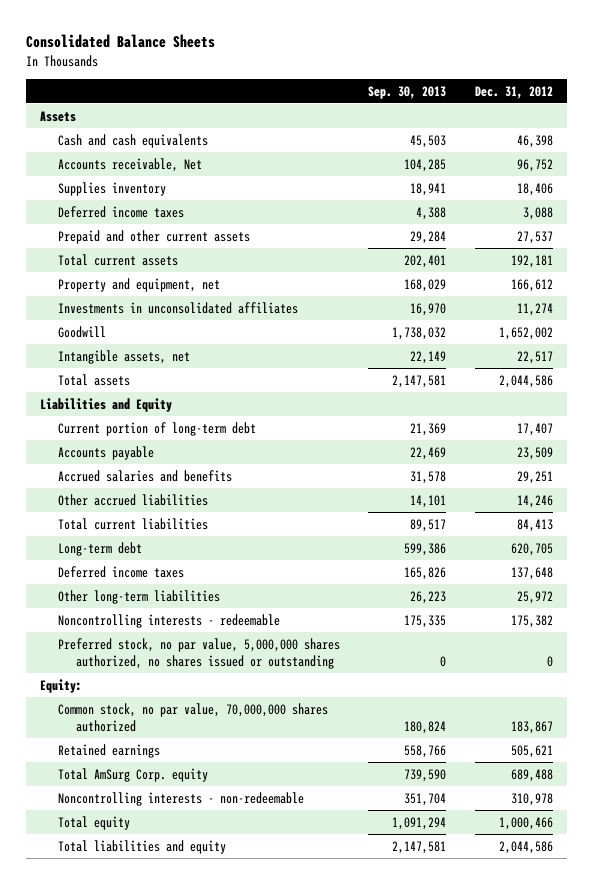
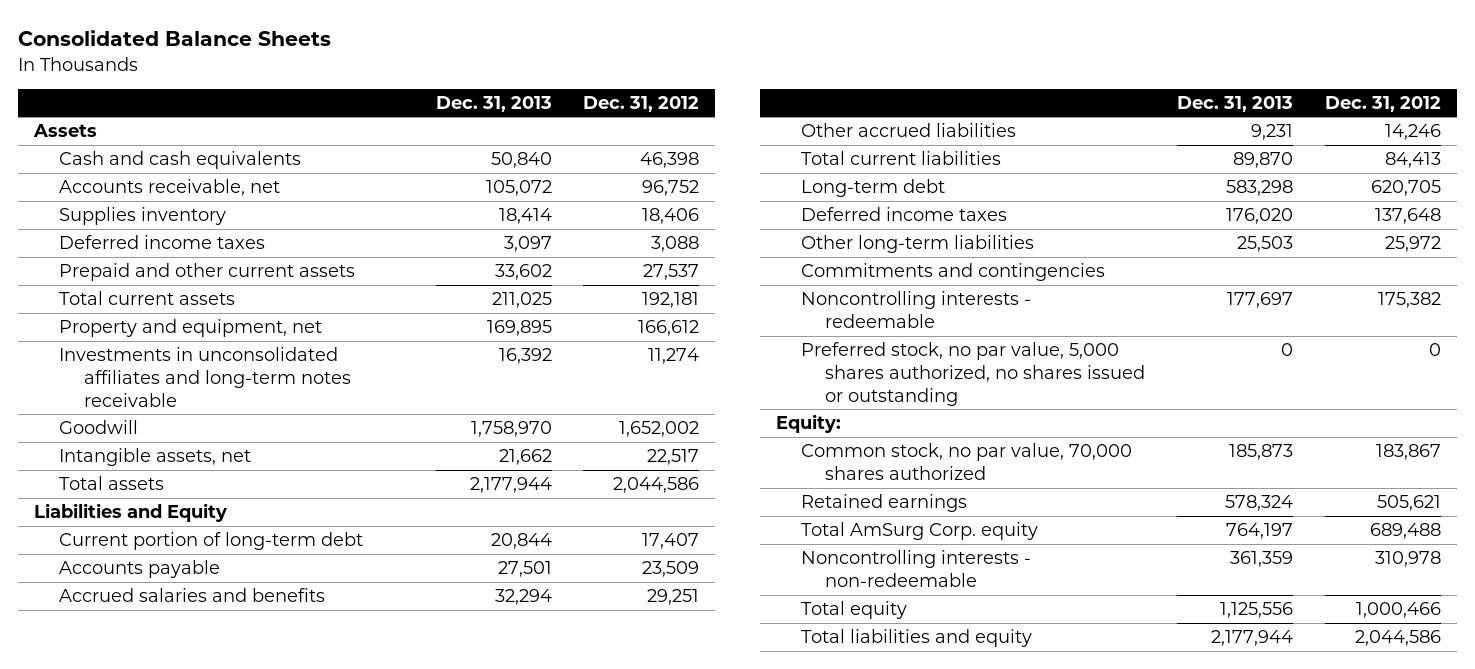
- | Sep. 30, 2013 | Dec. 31, 2012
+ | Dec. 31, 2013 | Dec. 31, 2012
- Accounts receivable, Net | 104,285 | 96,752
+ Accounts receivable, net | 105,072 | 96,752
- Investments in unconsolidated affiliates | 16,970 | 11,274
+ Investments in unconsolidated affiliates and long-term notes receivable | 16,392 | 11,274
+ Commitments and contingencies
- Preferred stock, no par value, 5,000,000 shares authorized, no shares issued or outstanding | 0 | 0
+ Preferred stock, no par value, 5,000 shares authorized, no shares issued or outstanding | 0 | 0
- Common stock, no par value, 70,000,000 shares authorized | 180,824 | 183,867
+ Common stock, no par value, 70,000 shares authorized | 185,873 | 183,867

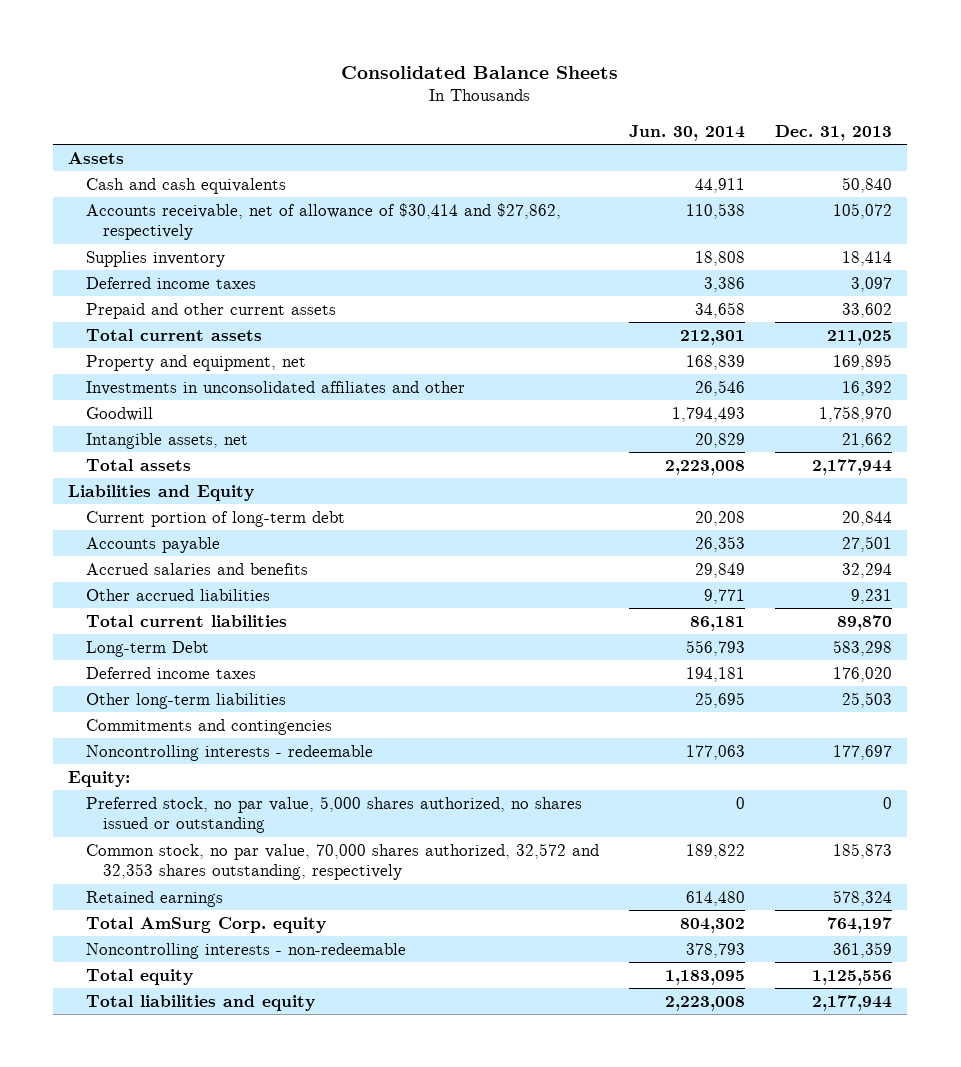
- | Dec. 31, 2013 | Dec. 31, 2012
+ | Jun. 30, 2014 | Dec. 31, 2013
- Accounts receivable, net | 105,072 | 96,752
+ Accounts receivable, net of allowance of $30,414 and $27,862, respectively | 110,538 | 105,072
- Investments in unconsolidated affiliates and long-term notes receivable | 16,392 | 11,274
+ Investments in unconsolidated affiliates and other | 26,546 | 16,392
- Long-term debt | 583,298 | 620,705
+ Long-term Debt | 556,793 | 583,298
- Common stock, no par value, 70,000 shares authorized | 185,873 | 183,867
moved down: Preferred stock, no par value, 5,000 shares authorized, no shares issued or outstanding | 0 | 0
+ Common stock, no par value, 70,000 shares authorized, 32,572 and 32,353 shares outstanding, respectively | 189,822 | 185,873

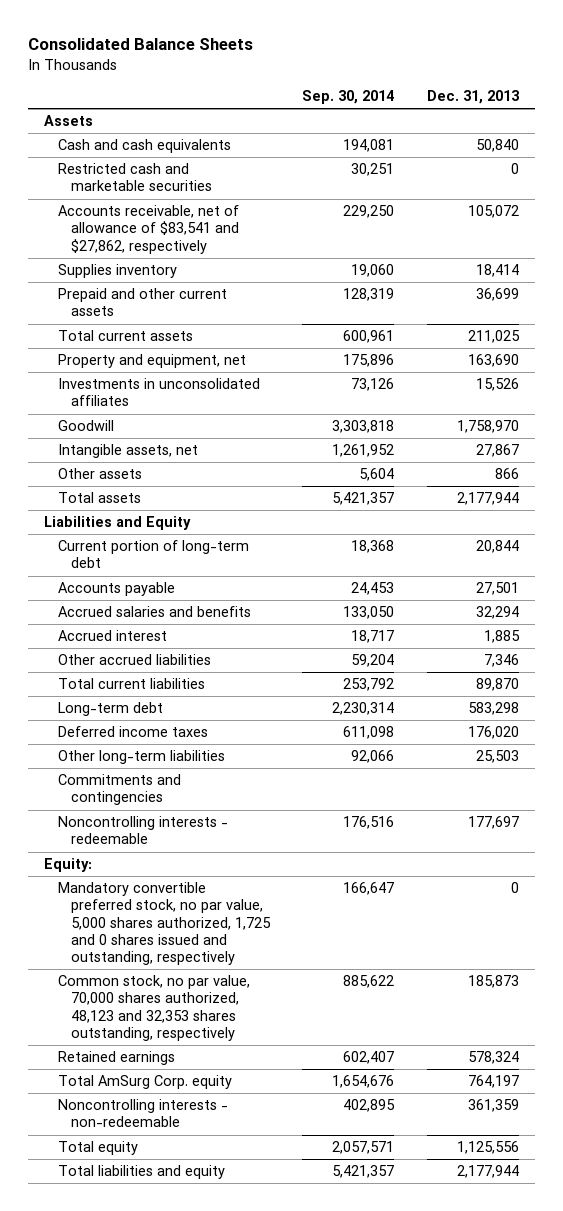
- | Jun. 30, 2014 | Dec. 31, 2013
+ | Sep. 30, 2014 | Dec. 31, 2013
- Accounts receivable, net of allowance of $30,414 and $27,862, respectively | 110,538 | 105,072
+ Restricted cash and marketable securities | 30,251 | 0
+ Accounts receivable, net of allowance of $83,541 and $27,862, respectively | 229,250 | 105,072
- Deferred income taxes | 3,386 | 3,097
- Prepaid and other current assets | 34,658 | 33,602
+ Prepaid and other current assets | 128,319 | 36,699
- Property and equipment, net | 168,839 | 169,895
- Investments in unconsolidated affiliates and other | 26,546 | 16,392
+ Property and equipment, net | 175,896 | 163,690
+ Investments in unconsolidated affiliates | 73,126 | 15,526
- Intangible assets, net | 20,829 | 21,662
+ Intangible assets, net | 1,261,952 | 27,867
+ Other assets | 5,604 | 866
- Other accrued liabilities | 9,771 | 9,231
+ Accrued interest | 18,717 | 1,885
+ Other accrued liabilities | 59,204 | 7,346
- Long-term Debt | 556,793 | 583,298
+ Long-term debt | 2,230,314 | 583,298
- Preferred stock, no par value, 5,000 shares authorized, no shares issued or outstanding | 0 | 0
- Common stock, no par value, 70,000 shares authorized, 32,572 and 32,353 shares outstanding, respectively | 189,822 | 185,873
+ Mandatory convertible preferred stock, no par value, 5,000 shares authorized, 1,725 and 0 shares issued and outstanding, respectively | 166,647 | 0
+ Common stock, no par value, 70,000 shares authorized, 48,123 and 32,353 shares outstanding, respectively | 885,622 | 185,873

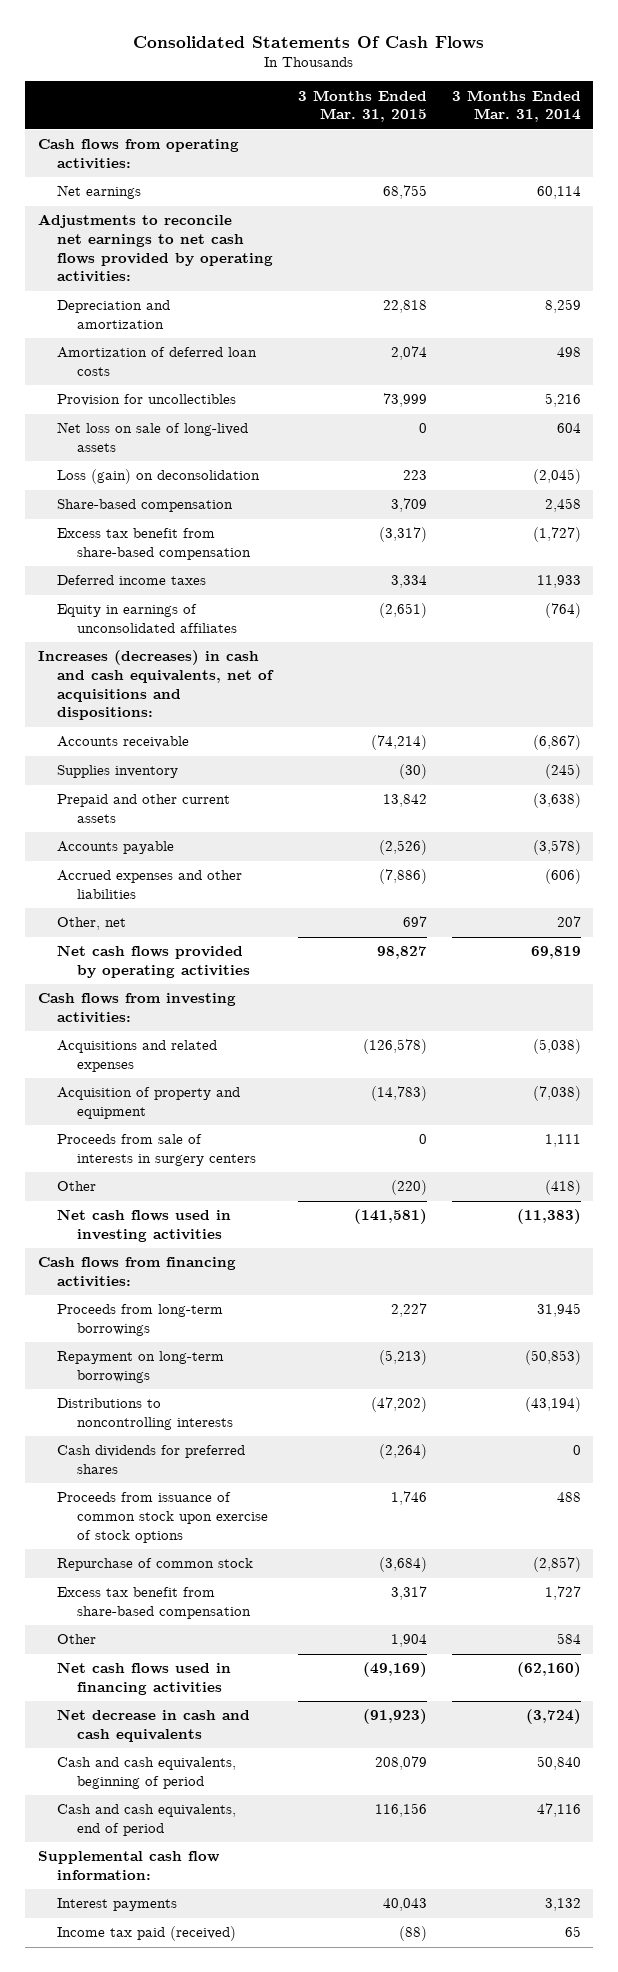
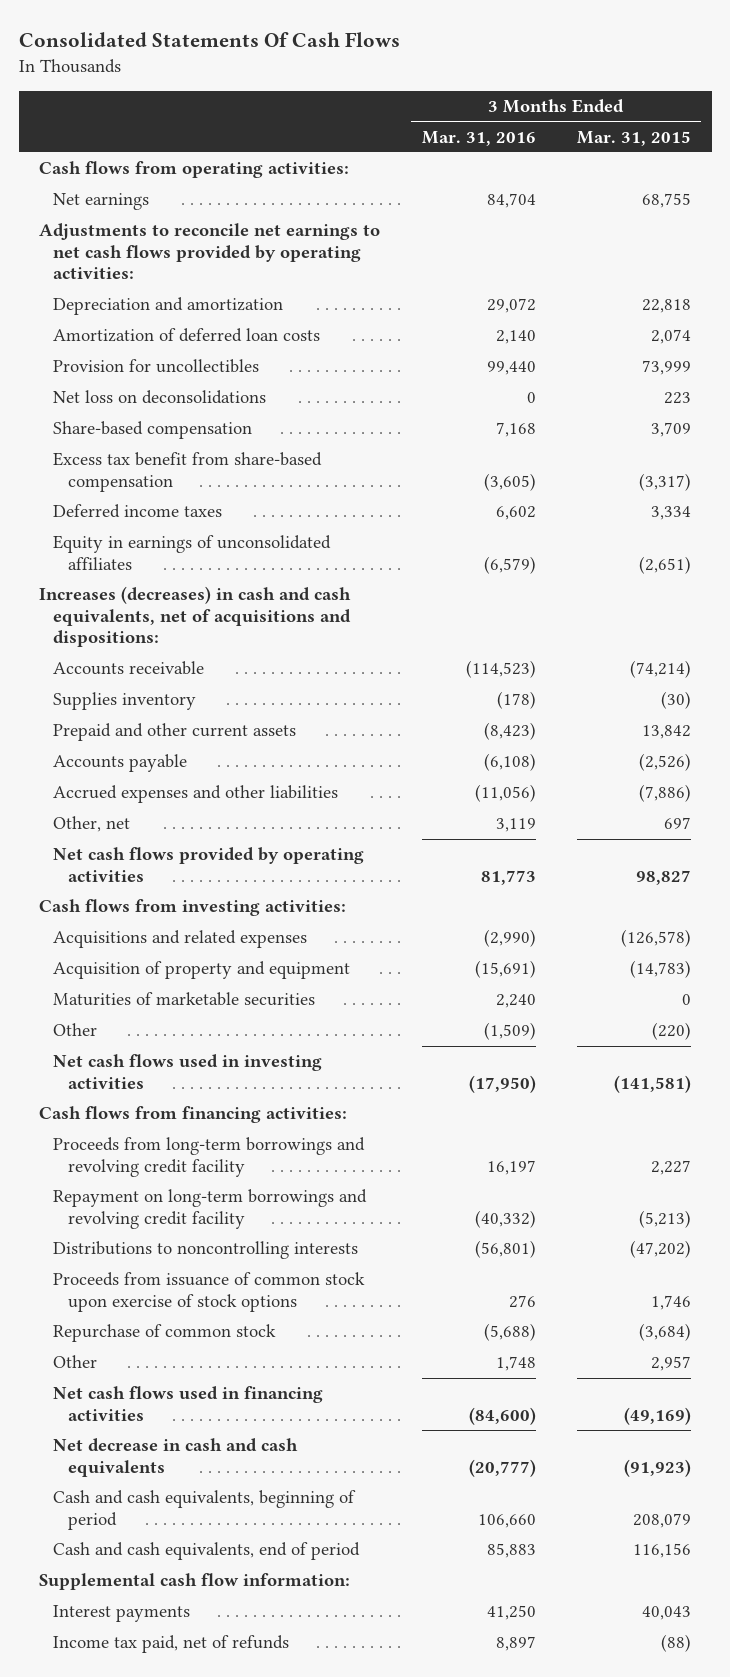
- | 3 Months Ended Mar. 31, 2015 | 3 Months Ended Mar. 31, 2014
+ | 3 Months Ended Mar. 31, 2016 | 3 Months Ended Mar. 31, 2015
- Net loss on sale of long-lived assets | 0 | 604
- Loss (gain) on deconsolidation | 223 | (2,045)
+ Net loss on deconsolidations | 0 | 223
- Proceeds from sale of interests in surgery centers | 0 | 1,111
+ Maturities of marketable securities | 2,240 | 0
- Proceeds from long-term borrowings | 2,227 | 31,945
- Repayment on long-term borrowings | (5,213) | (50,853)
+ Proceeds from long-term borrowings and revolving credit facility | 16,197 | 2,227
+ Repayment on long-term borrowings and revolving credit facility | (40,332) | (5,213)
- Cash dividends for preferred shares | (2,264) | 0
- Excess tax benefit from share-based compensation | 3,317 | 1,727
- Other | 1,904 | 584
+ Other | 1,748 | 2,957
- Income tax paid (received) | (88) | 65
+ Income tax paid, net of refunds | 8,897 | (88)

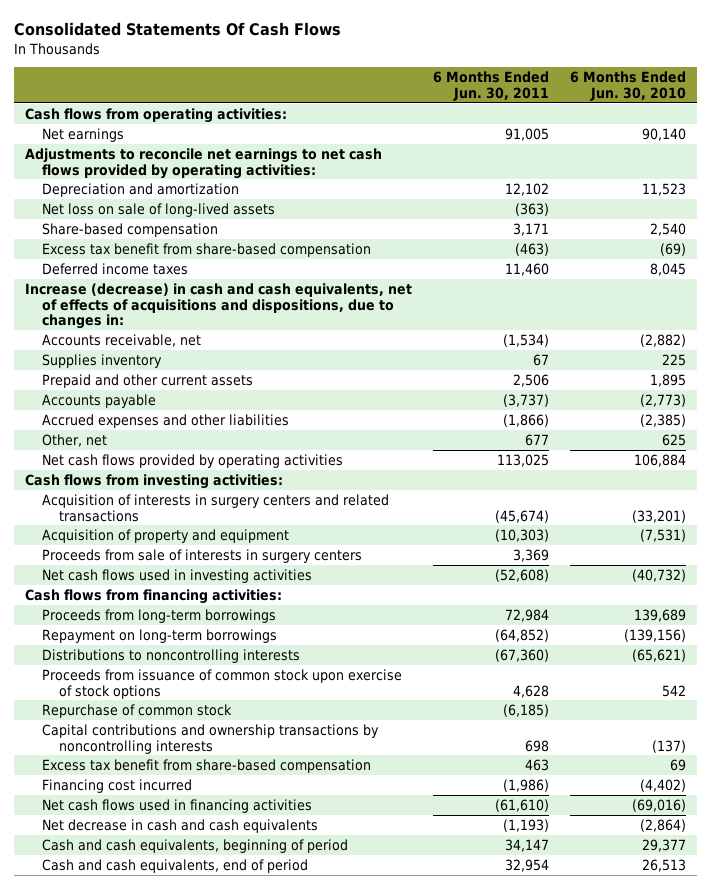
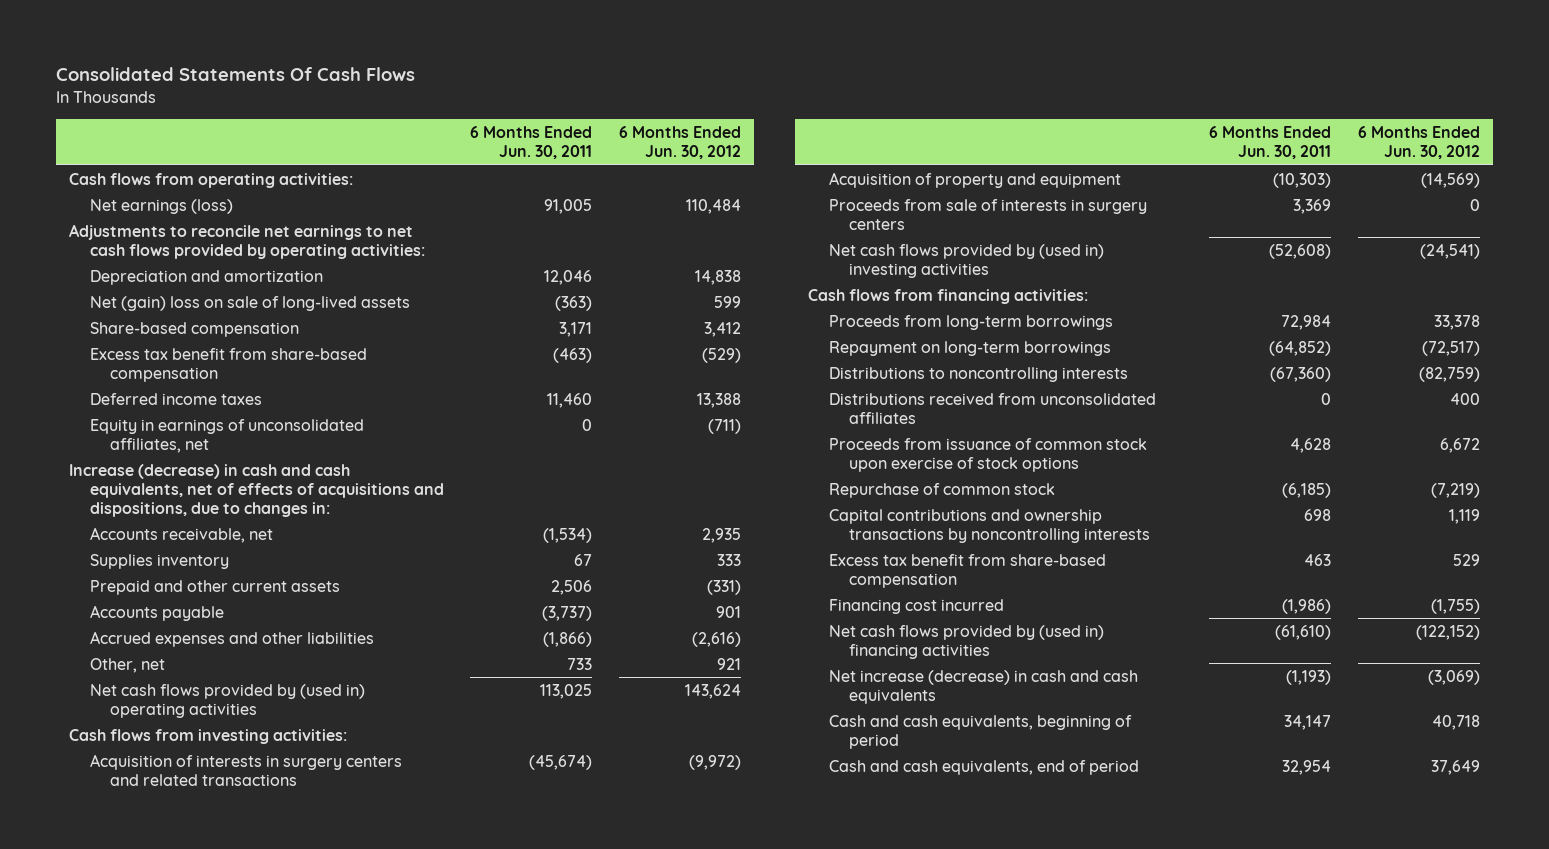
- | 6 Months Ended Jun. 30, 2011 | 6 Months Ended Jun. 30, 2010
+ | 6 Months Ended Jun. 30, 2011 | 6 Months Ended Jun. 30, 2012
- Net earnings | 91,005 | 90,140
+ Net earnings (loss) | 91,005 | 110,484
- Depreciation and amortization | 12,102 | 11,523
- Net loss on sale of long-lived assets | (363) |
+ Depreciation and amortization | 12,046 | 14,838
+ Net (gain) loss on sale of long-lived assets | (363) | 599
+ Equity in earnings of unconsolidated affiliates, net | 0 | (711)
- Other, net | 677 | 625
- Net cash flows provided by operating activities | 113,025 | 106,884
+ Other, net | 733 | 921
+ Net cash flows provided by (used in) operating activities | 113,025 | 143,624
- Net cash flows used in investing activities | (52,608) | (40,732)
+ Net cash flows provided by (used in) investing activities | (52,608) | (24,541)
+ Distributions received from unconsolidated affiliates | 0 | 400
- Net cash flows used in financing activities | (61,610) | (69,016)
- Net decrease in cash and cash equivalents | (1,193) | (2,864)
+ Net cash flows provided by (used in) financing activities | (61,610) | (122,152)
+ Net increase (decrease) in cash and cash equivalents | (1,193) | (3,069)

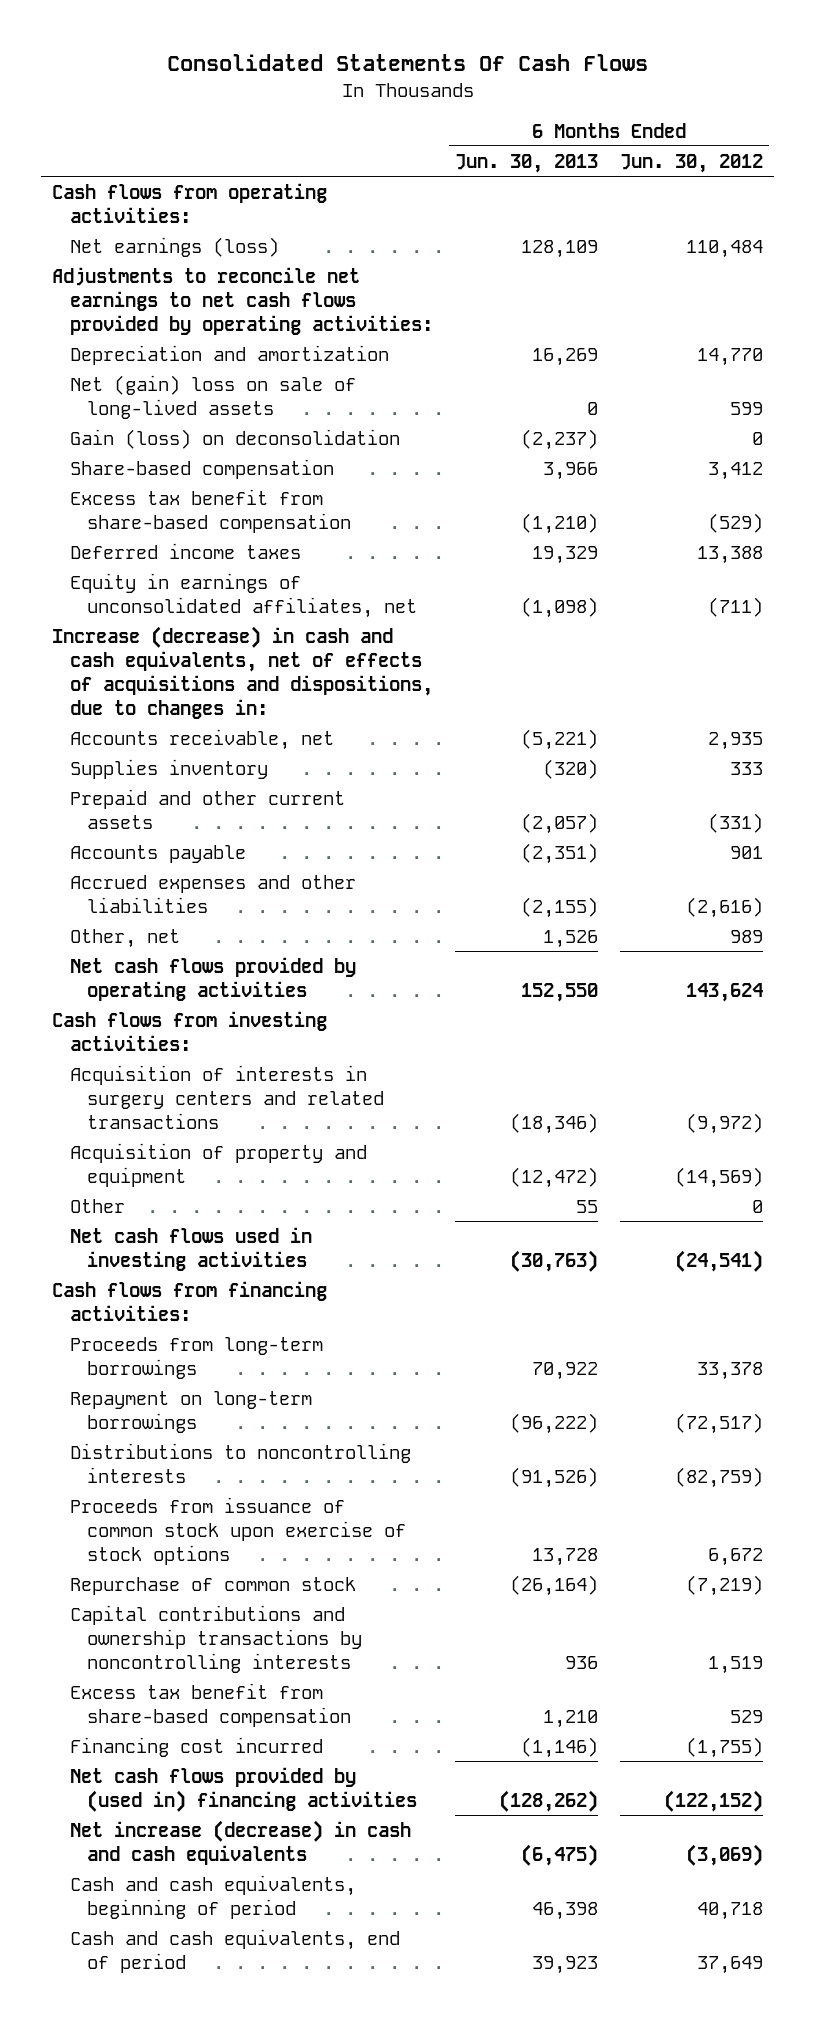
- | 6 Months Ended Jun. 30, 2011 | 6 Months Ended Jun. 30, 2012
+ | 6 Months Ended Jun. 30, 2013 | 6 Months Ended Jun. 30, 2012
- Depreciation and amortization | 12,046 | 14,838
+ Depreciation and amortization | 16,269 | 14,770
+ Gain (loss) on deconsolidation | (2,237) | 0
- Other, net | 733 | 921
- Net cash flows provided by (used in) operating activities | 113,025 | 143,624
+ Other, net | 1,526 | 989
+ Net cash flows provided by operating activities | 152,550 | 143,624
- Proceeds from sale of interests in surgery centers | 3,369 | 0
- Net cash flows provided by (used in) investing activities | (52,608) | (24,541)
+ Other | 55 | 0
+ Net cash flows used in investing activities | (30,763) | (24,541)
- Distributions received from unconsolidated affiliates | 0 | 400
- Capital contributions and ownership transactions by noncontrolling interests | 698 | 1,119
+ Capital contributions and ownership transactions by noncontrolling interests | 936 | 1,519

